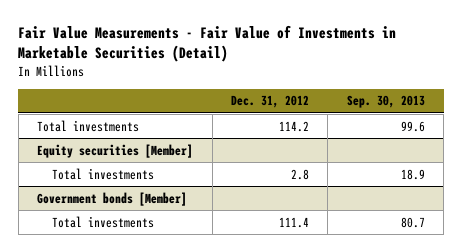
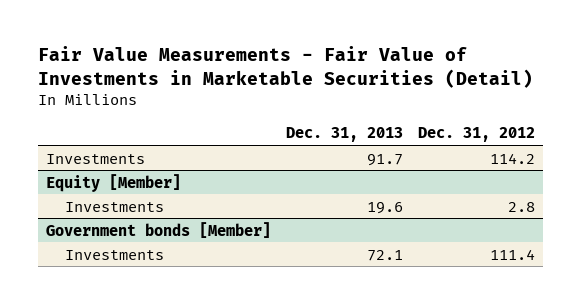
- | Dec. 31, 2012 | Sep. 30, 2013
+ | Dec. 31, 2013 | Dec. 31, 2012
- Total investments | 114.2 | 99.6
- Equity securities [Member]
- Total investments | 2.8 | 18.9
+ Investments | 91.7 | 114.2
+ Equity [Member]
+ Investments | 19.6 | 2.8
@ Government bonds [Member]
- Total investments | 111.4 | 80.7
+ Investments | 72.1 | 111.4

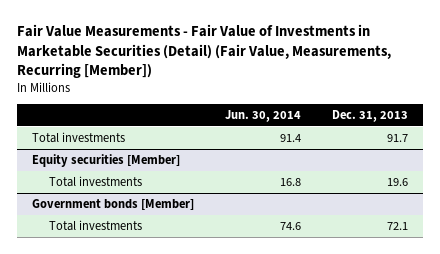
- Fair Value Measurements - Fair Value of Investments in Marketable Securities (Detail)
+ Fair Value Measurements - Fair Value of Investments in Marketable Securities (Detail) (Fair Value, Measurements, Recurring [Member])
- | Dec. 31, 2013 | Dec. 31, 2012
+ | Jun. 30, 2014 | Dec. 31, 2013
- Investments | 91.7 | 114.2
- Equity [Member]
- Investments | 19.6 | 2.8
+ Total investments | 91.4 | 91.7
+ Equity securities [Member]
+ Total investments | 16.8 | 19.6
@ Government bonds [Member]
- Investments | 72.1 | 111.4
+ Total investments | 74.6 | 72.1

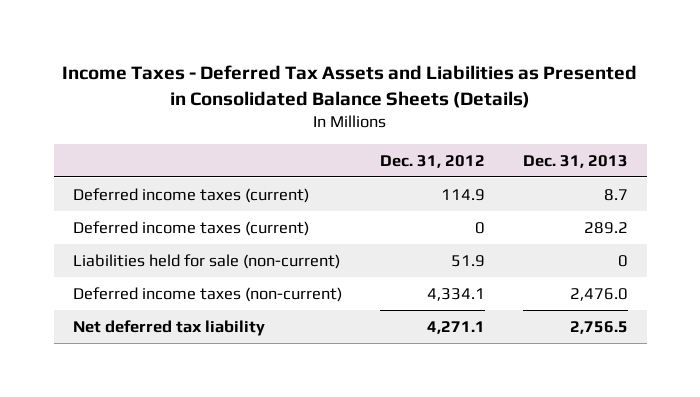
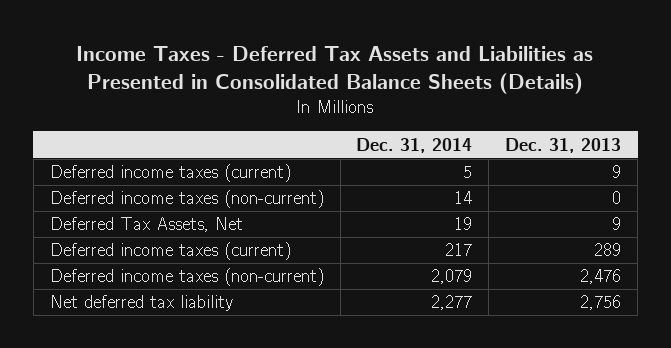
- | Dec. 31, 2012 | Dec. 31, 2013
+ | Dec. 31, 2014 | Dec. 31, 2013
- Deferred income taxes (current) | 114.9 | 8.7
- Deferred income taxes (current) | 0 | 289.2
- Liabilities held for sale (non-current) | 51.9 | 0
- Deferred income taxes (non-current) | 4,334.1 | 2,476.0
- Net deferred tax liability | 4,271.1 | 2,756.5
+ Deferred income taxes (current) | 5 | 9
+ Deferred income taxes (non-current) | 14 | 0
+ Deferred Tax Assets, Net | 19 | 9
+ Deferred income taxes (current) | 217 | 289
+ Deferred income taxes (non-current) | 2,079 | 2,476
+ Net deferred tax liability | 2,277 | 2,756

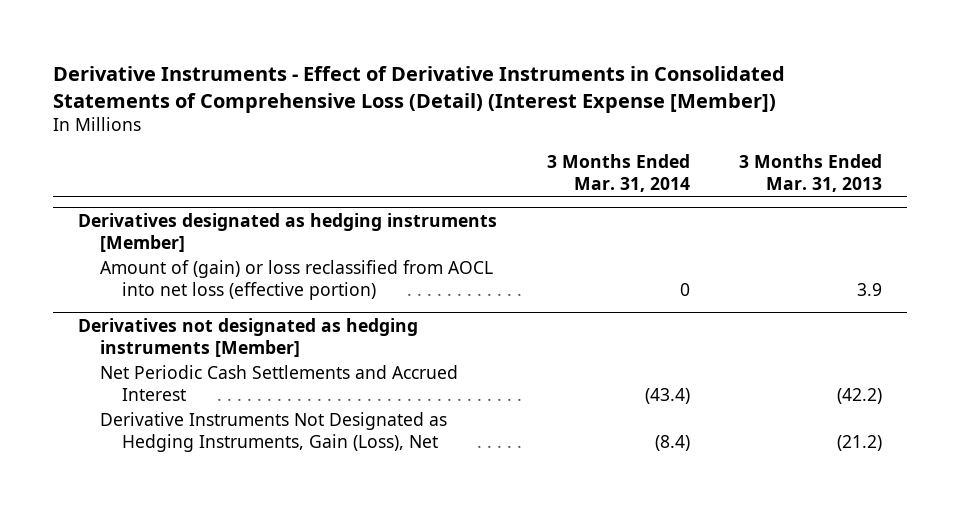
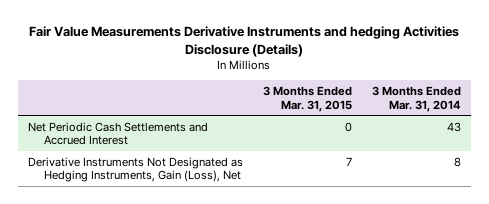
- Derivative Instruments - Effect of Derivative Instruments in Consolidated Statements of Comprehensive Loss (Detail) (Interest Expense [Member])
+ Fair Value Measurements Derivative Instruments and hedging Activities Disclosure (Details)
- | 3 Months Ended Mar. 31, 2014 | 3 Months Ended Mar. 31, 2013
+ | 3 Months Ended Mar. 31, 2015 | 3 Months Ended Mar. 31, 2014
- Derivatives designated as hedging instruments [Member]
- Amount of (gain) or loss reclassified from AOCL into net loss (effective portion) | 0 | 3.9
- Derivatives not designated as hedging instruments [Member]
- Net Periodic Cash Settlements and Accrued Interest | (43.4) | (42.2)
- Derivative Instruments Not Designated as Hedging Instruments, Gain (Loss), Net | (8.4) | (21.2)
+ Net Periodic Cash Settlements and Accrued Interest | 0 | 43
+ Derivative Instruments Not Designated as Hedging Instruments, Gain (Loss), Net | 7 | 8

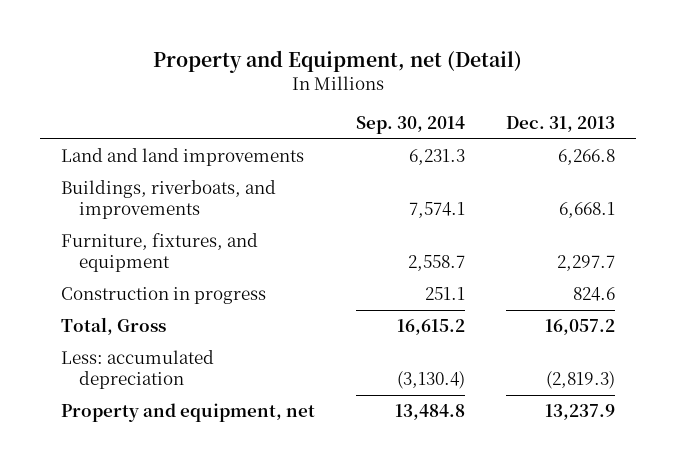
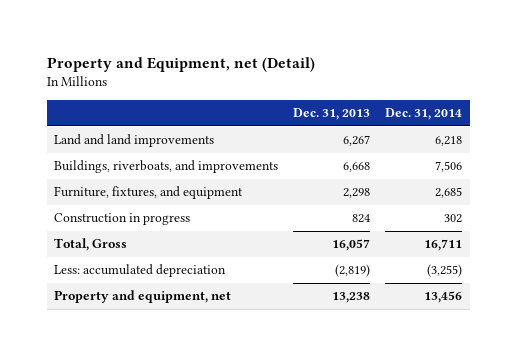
- | Sep. 30, 2014 | Dec. 31, 2013
+ | Dec. 31, 2013 | Dec. 31, 2014
- Land and land improvements | 6,231.3 | 6,266.8
- Buildings, riverboats, and improvements | 7,574.1 | 6,668.1
- Furniture, fixtures, and equipment | 2,558.7 | 2,297.7
- Construction in progress | 251.1 | 824.6
- Total, Gross | 16,615.2 | 16,057.2
- Less: accumulated depreciation | (3,130.4) | (2,819.3)
- Property and equipment, net | 13,484.8 | 13,237.9
+ Land and land improvements | 6,267 | 6,218
+ Buildings, riverboats, and improvements | 6,668 | 7,506
+ Furniture, fixtures, and equipment | 2,298 | 2,685
+ Construction in progress | 824 | 302
+ Total, Gross | 16,057 | 16,711
+ Less: accumulated depreciation | (2,819) | (3,255)
+ Property and equipment, net | 13,238 | 13,456

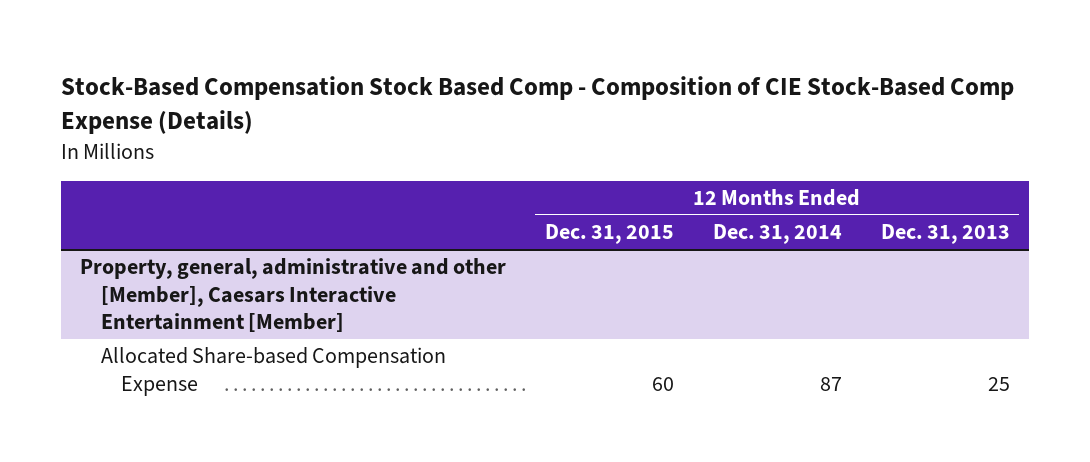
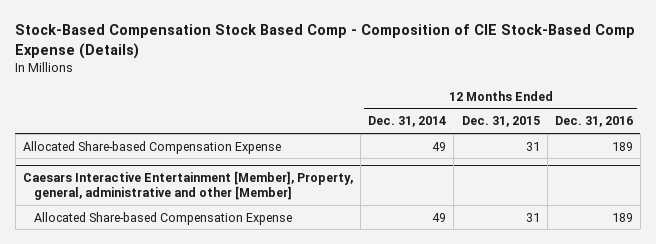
- | 12 Months Ended Dec. 31, 2015 | 12 Months Ended Dec. 31, 2014 | 12 Months Ended Dec. 31, 2013
+ | 12 Months Ended Dec. 31, 2014 | 12 Months Ended Dec. 31, 2015 | 12 Months Ended Dec. 31, 2016
- Property, general, administrative and other [Member], Caesars Interactive Entertainment [Member]
- Allocated Share-based Compensation Expense | 60 | 87 | 25
+ Allocated Share-based Compensation Expense | 49 | 31 | 189
+ Caesars Interactive Entertainment [Member], Property, general, administrative and other [Member]
+ Allocated Share-based Compensation Expense | 49 | 31 | 189

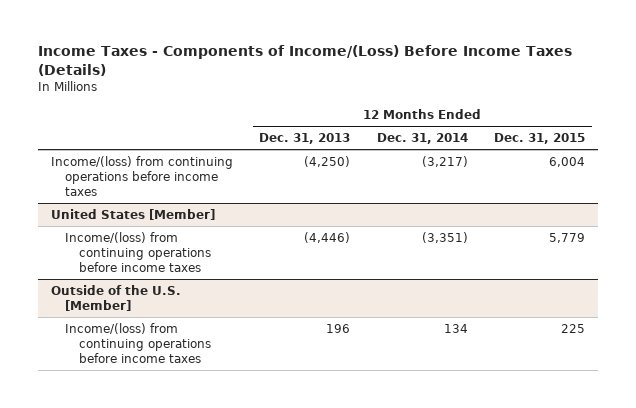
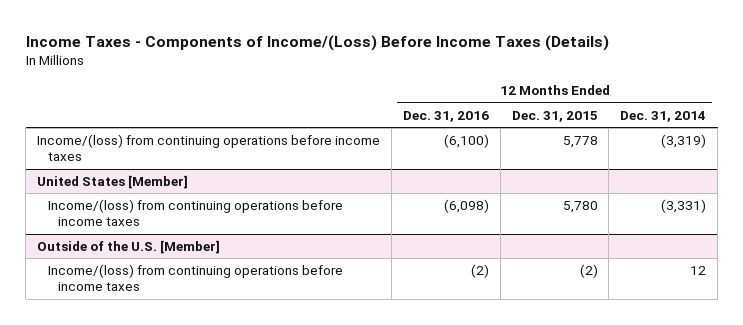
- | 12 Months Ended Dec. 31, 2013 | 12 Months Ended Dec. 31, 2014 | 12 Months Ended Dec. 31, 2015
+ | 12 Months Ended Dec. 31, 2016 | 12 Months Ended Dec. 31, 2015 | 12 Months Ended Dec. 31, 2014
- Income/(loss) from continuing operations before income taxes | (4,250) | (3,217) | 6,004
+ Income/(loss) from continuing operations before income taxes | (6,100) | 5,778 | (3,319)
@ United States [Member]
- Income/(loss) from continuing operations before income taxes | (4,446) | (3,351) | 5,779
+ Income/(loss) from continuing operations before income taxes | (6,098) | 5,780 | (3,331)
@ Outside of the U.S. [Member]
- Income/(loss) from continuing operations before income taxes | 196 | 134 | 225
+ Income/(loss) from continuing operations before income taxes | (2) | (2) | 12

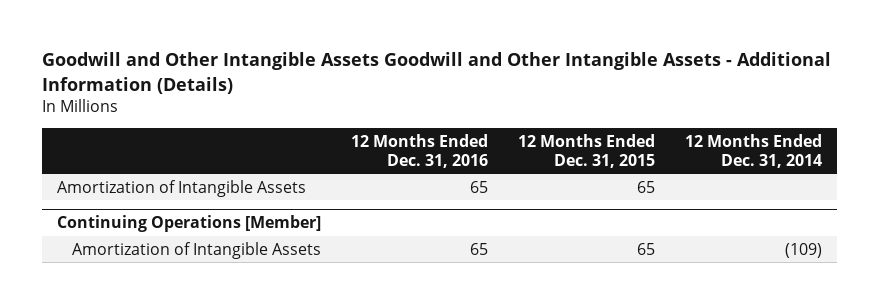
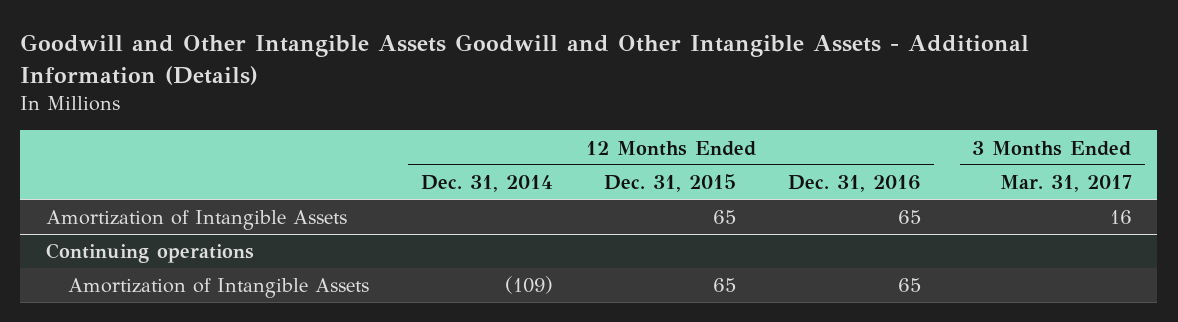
- | 12 Months Ended Dec. 31, 2016 | 12 Months Ended Dec. 31, 2015 | 12 Months Ended Dec. 31, 2014
+ | 12 Months Ended Dec. 31, 2014 | 12 Months Ended Dec. 31, 2015 | 12 Months Ended Dec. 31, 2016 | 3 Months Ended Mar. 31, 2017
- Continuing Operations [Member]
+ Continuing operations

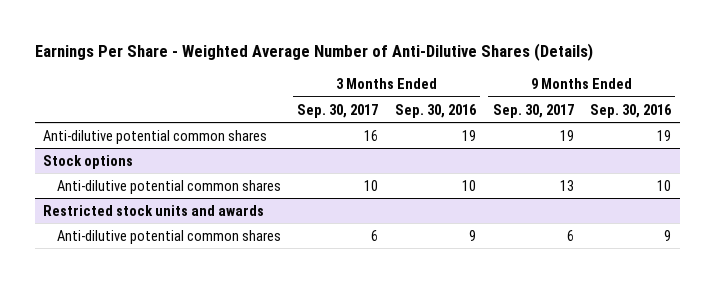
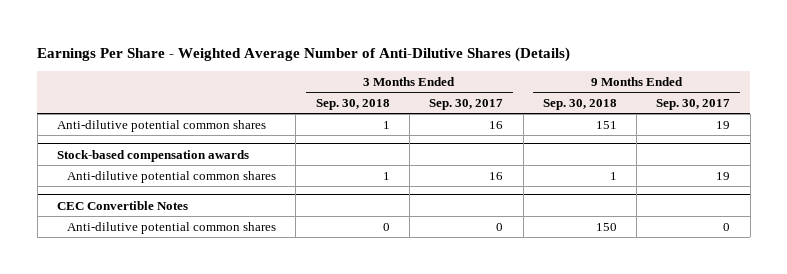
- | 3 Months Ended Sep. 30, 2017 | 3 Months Ended Sep. 30, 2016 | 9 Months Ended Sep. 30, 2017 | 9 Months Ended Sep. 30, 2016
+ | 3 Months Ended Sep. 30, 2018 | 3 Months Ended Sep. 30, 2017 | 9 Months Ended Sep. 30, 2018 | 9 Months Ended Sep. 30, 2017
- Stock options
- Anti-dilutive potential common shares | 10 | 10 | 13 | 10
- Restricted stock units and awards
- Anti-dilutive potential common shares | 6 | 9 | 6 | 9
+ Stock-based compensation awards
+ Anti-dilutive potential common shares | 1 | 16 | 1 | 19
+ CEC Convertible Notes
+ Anti-dilutive potential common shares | 0 | 0 | 150 | 0

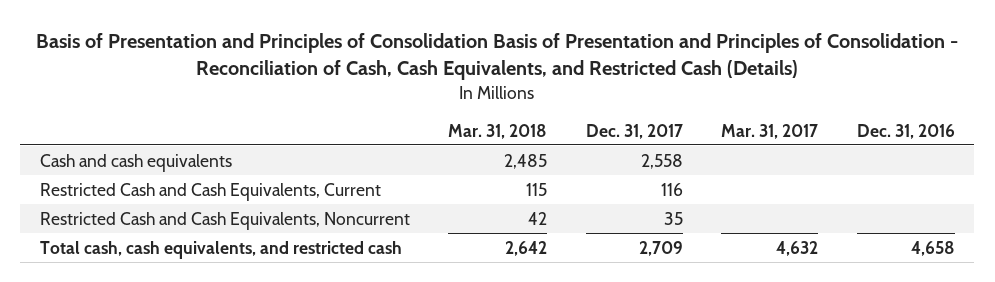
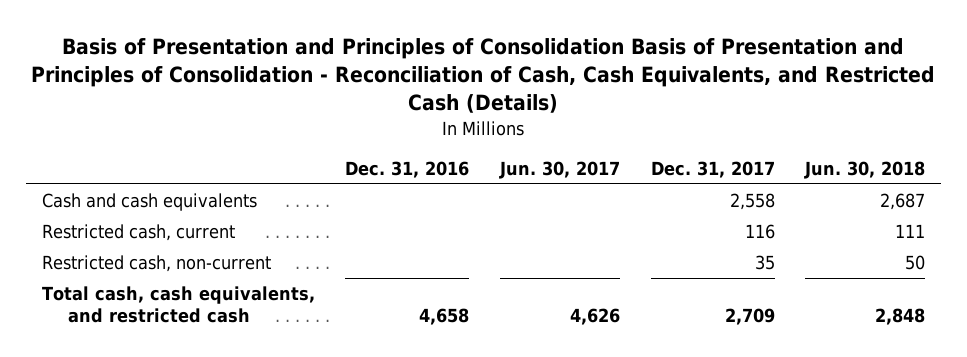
- | Mar. 31, 2018 | Dec. 31, 2017 | Mar. 31, 2017 | Dec. 31, 2016
+ | Dec. 31, 2016 | Jun. 30, 2017 | Dec. 31, 2017 | Jun. 30, 2018
- Restricted Cash and Cash Equivalents, Current | 115 | 116 | |
- Restricted Cash and Cash Equivalents, Noncurrent | 42 | 35 | |
+ Restricted cash, current | | | 116 | 111
+ Restricted cash, non-current | | | 35 | 50

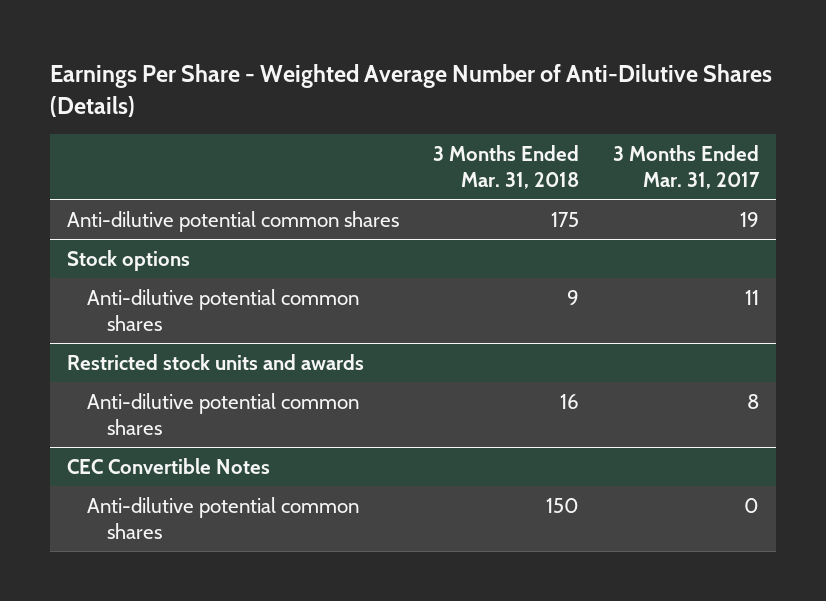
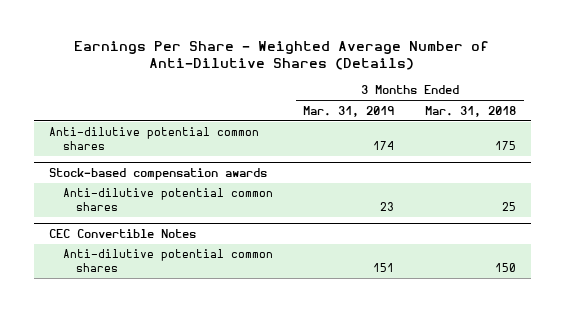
- | 3 Months Ended Mar. 31, 2018 | 3 Months Ended Mar. 31, 2017
+ | 3 Months Ended Mar. 31, 2019 | 3 Months Ended Mar. 31, 2018
- Stock options
- Anti-dilutive potential common shares | 9 | 11
- Restricted stock units and awards
- Anti-dilutive potential common shares | 16 | 8
+ Stock-based compensation awards
+ Anti-dilutive potential common shares | 23 | 25

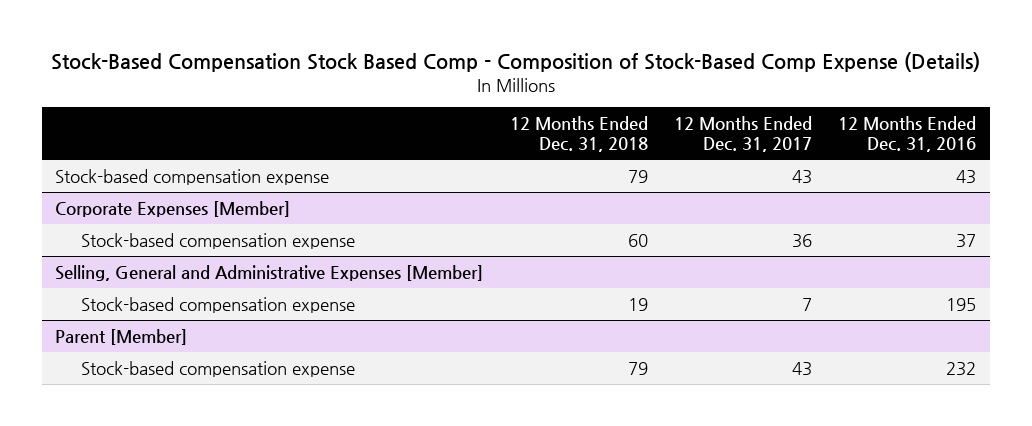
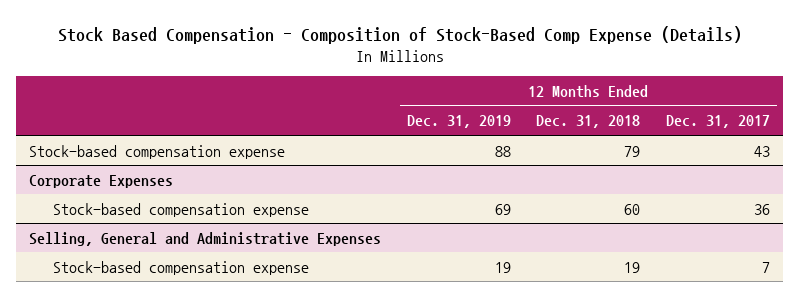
- Stock-Based Compensation Stock Based Comp - Composition of Stock-Based Comp Expense (Details)
+ Stock Based Compensation - Composition of Stock-Based Comp Expense (Details)
- | 12 Months Ended Dec. 31, 2018 | 12 Months Ended Dec. 31, 2017 | 12 Months Ended Dec. 31, 2016
+ | 12 Months Ended Dec. 31, 2019 | 12 Months Ended Dec. 31, 2018 | 12 Months Ended Dec. 31, 2017
- Corporate Expenses [Member]
+ Corporate Expenses
- Selling, General and Administrative Expenses [Member]
+ Selling, General and Administrative Expenses
- Parent [Member]
- Stock-based compensation expense | 79 | 43 | 232

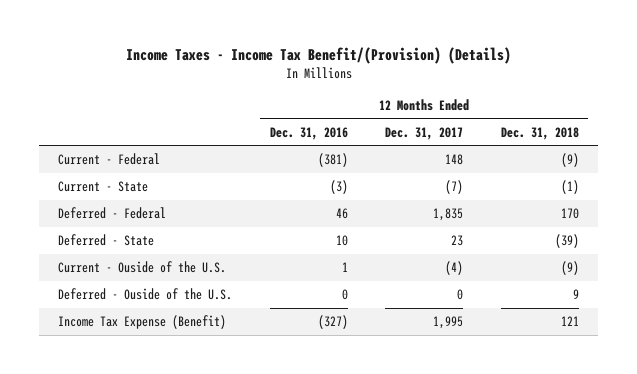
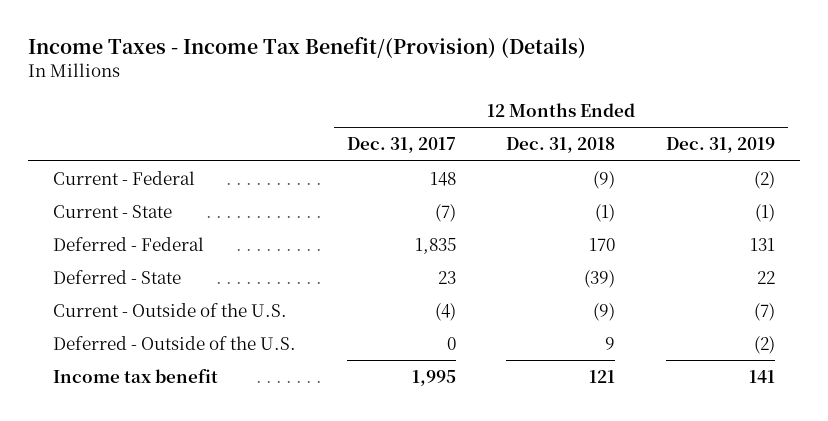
- | 12 Months Ended Dec. 31, 2016 | 12 Months Ended Dec. 31, 2017 | 12 Months Ended Dec. 31, 2018
+ | 12 Months Ended Dec. 31, 2017 | 12 Months Ended Dec. 31, 2018 | 12 Months Ended Dec. 31, 2019
- Current - Ouside of the U.S. | 1 | (4) | (9)
- Deferred - Ouside of the U.S. | 0 | 0 | 9
- Income Tax Expense (Benefit) | (327) | 1,995 | 121
+ Current - Outside of the U.S. | (4) | (9) | (7)
+ Deferred - Outside of the U.S. | 0 | 9 | (2)
+ Income tax benefit | 1,995 | 121 | 141

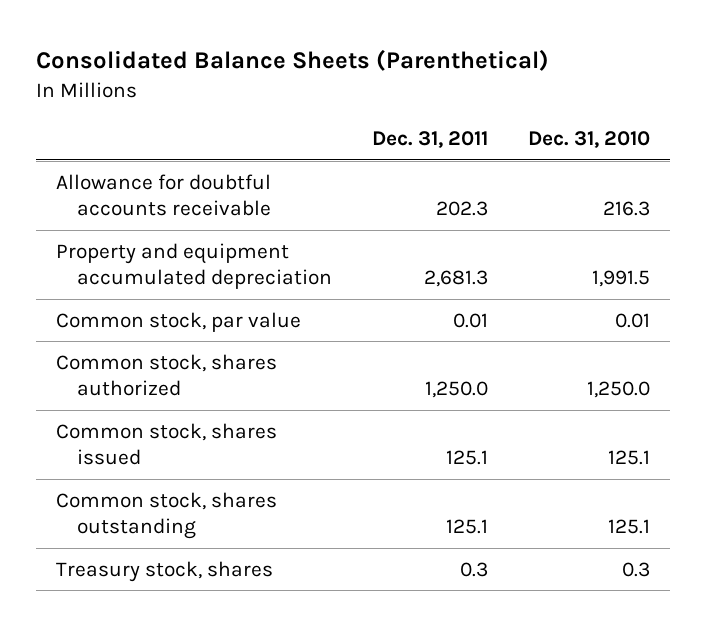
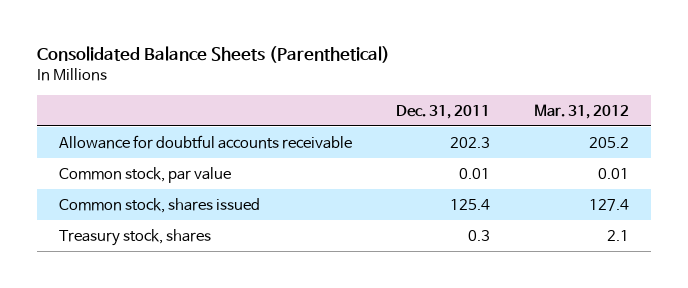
- | Dec. 31, 2011 | Dec. 31, 2010
+ | Dec. 31, 2011 | Mar. 31, 2012
- Property and equipment accumulated depreciation | 2,681.3 | 1,991.5
- Common stock, shares authorized | 1,250.0 | 1,250.0
- Common stock, shares issued | 125.1 | 125.1
- Common stock, shares outstanding | 125.1 | 125.1
+ Common stock, shares issued | 125.4 | 127.4

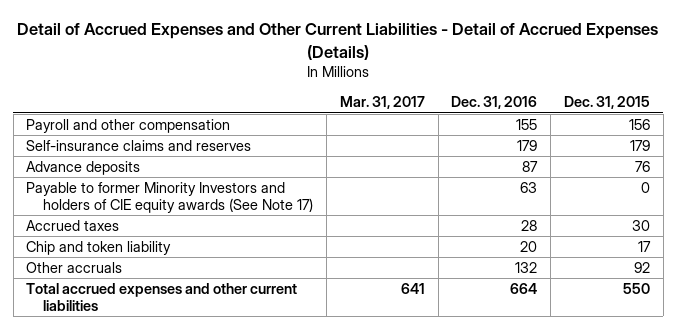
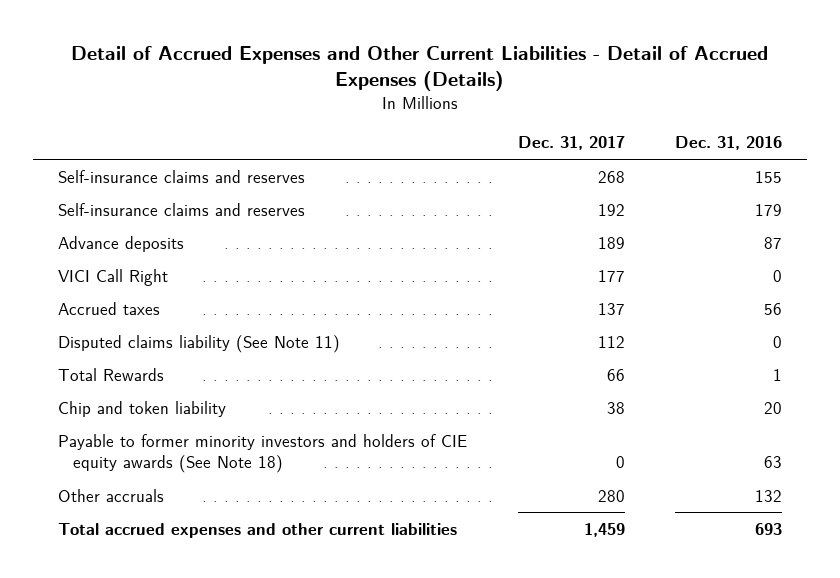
- | Mar. 31, 2017 | Dec. 31, 2016 | Dec. 31, 2015
+ | Dec. 31, 2017 | Dec. 31, 2016
- Payroll and other compensation | | 155 | 156
+ Self-insurance claims and reserves | 268 | 155
- Payable to former Minority Investors and holders of CIE equity awards (See Note 17) | | 63 | 0
- Accrued taxes | | 28 | 30
+ VICI Call Right | 177 | 0
+ Accrued taxes | 137 | 56
+ Disputed claims liability (See Note 11) | 112 | 0
+ Total Rewards | 66 | 1
+ Payable to former minority investors and holders of CIE equity awards (See Note 18) | 0 | 63
- Total accrued expenses and other current liabilities | 641 | 664 | 550
+ Total accrued expenses and other current liabilities | 1,459 | 693

